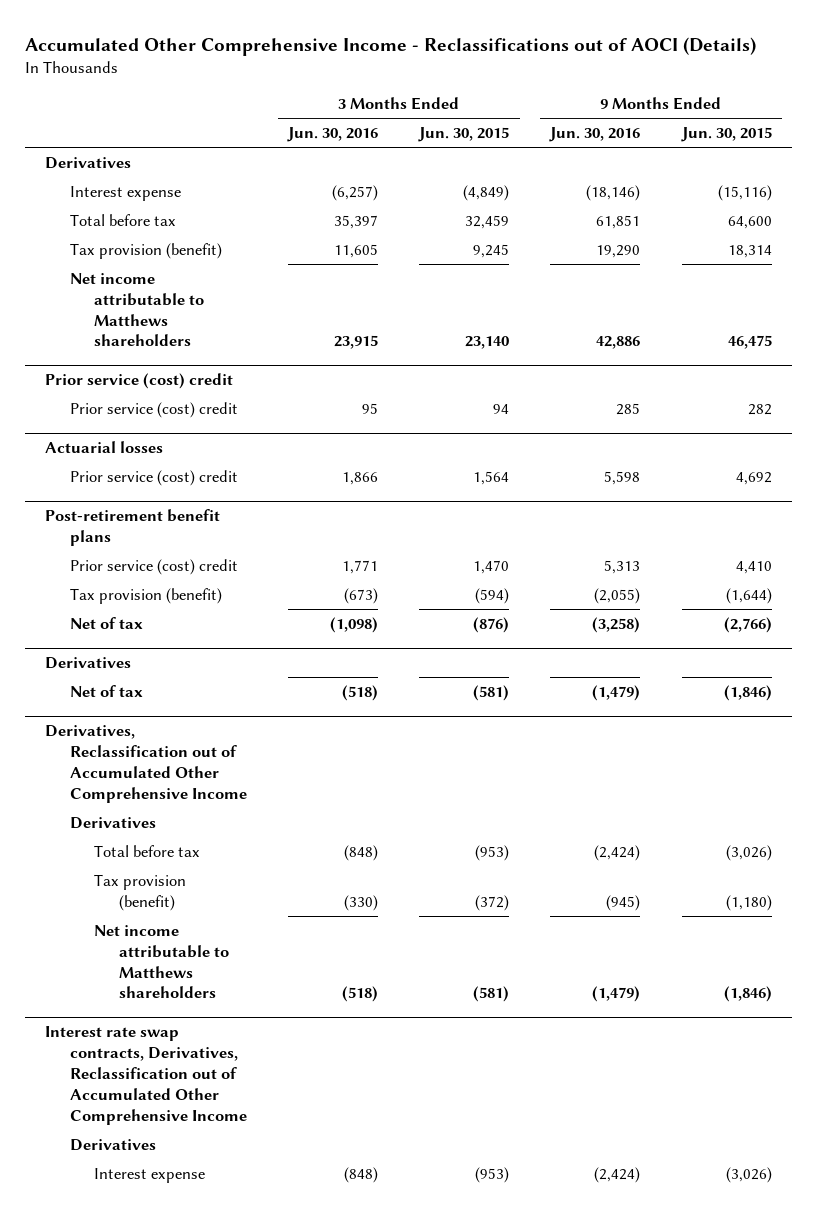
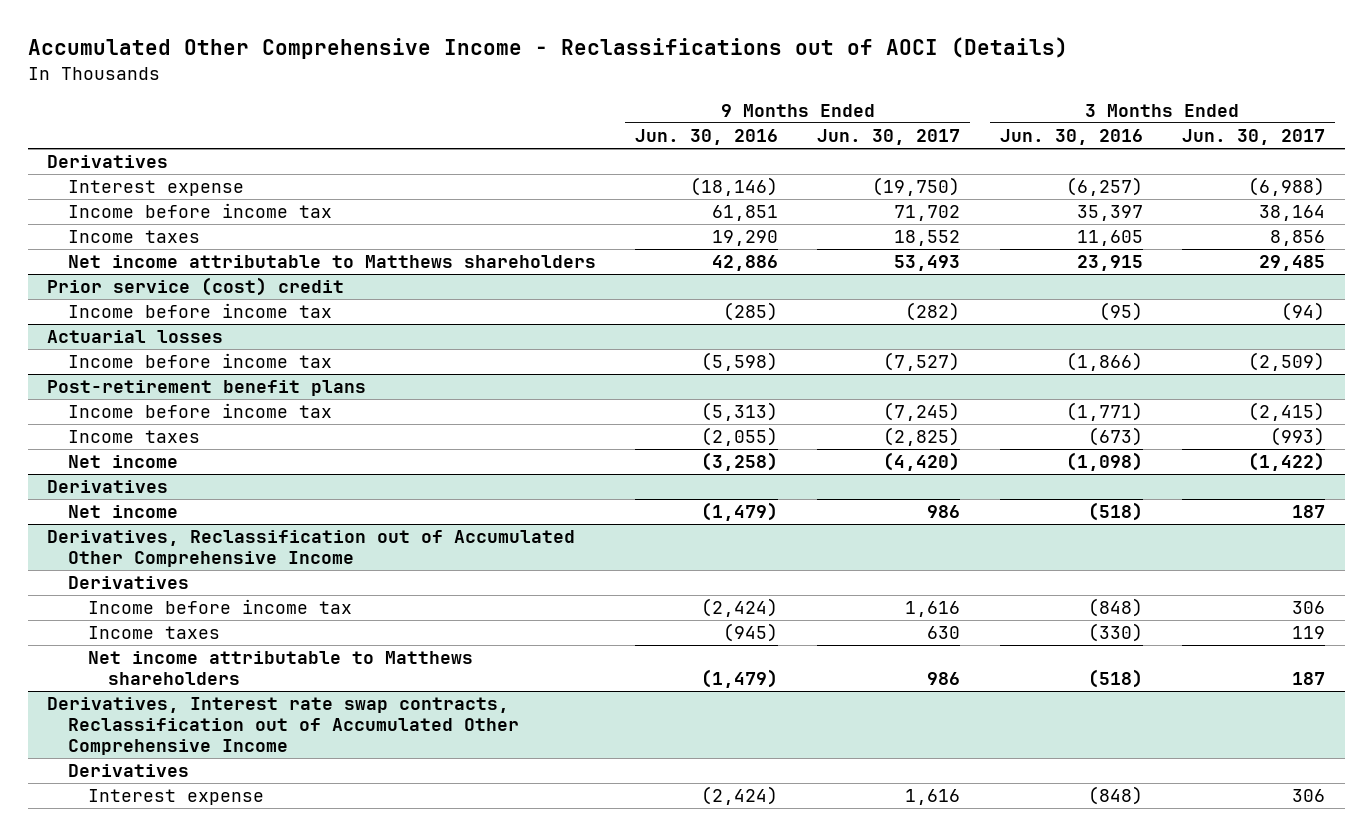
- | 3 Months Ended Jun. 30, 2016 | 3 Months Ended Jun. 30, 2015 | 9 Months Ended Jun. 30, 2016 | 9 Months Ended Jun. 30, 2015
+ | 9 Months Ended Jun. 30, 2016 | 9 Months Ended Jun. 30, 2017 | 3 Months Ended Jun. 30, 2016 | 3 Months Ended Jun. 30, 2017
- Total before tax | 35,397 | 32,459 | 61,851 | 64,600
- Tax provision (benefit) | 11,605 | 9,245 | 19,290 | 18,314
+ Income before income tax | 61,851 | 71,702 | 35,397 | 38,164
+ Income taxes | 19,290 | 18,552 | 11,605 | 8,856
@ Prior service (cost) credit
- Prior service (cost) credit | 95 | 94 | 285 | 282
+ Income before income tax | (285) | (282) | (95) | (94)
@ Actuarial losses
- Prior service (cost) credit | 1,866 | 1,564 | 5,598 | 4,692
+ Income before income tax | (5,598) | (7,527) | (1,866) | (2,509)
@ Post-retirement benefit plans
- Prior service (cost) credit | 1,771 | 1,470 | 5,313 | 4,410
- Tax provision (benefit) | (673) | (594) | (2,055) | (1,644)
- Net of tax | (1,098) | (876) | (3,258) | (2,766)
+ Income before income tax | (5,313) | (7,245) | (1,771) | (2,415)
+ Income taxes | (2,055) | (2,825) | (673) | (993)
+ Net income | (3,258) | (4,420) | (1,098) | (1,422)
@ Derivatives
- Net of tax | (518) | (581) | (1,479) | (1,846)
+ Net income | (1,479) | 986 | (518) | 187
@ Derivatives, Reclassification out of Accumulated Other Comprehensive Income
- Total before tax | (848) | (953) | (2,424) | (3,026)
- Tax provision (benefit) | (330) | (372) | (945) | (1,180)
+ Income before income tax | (2,424) | 1,616 | (848) | 306
+ Income taxes | (945) | 630 | (330) | 119
- Interest rate swap contracts, Derivatives, Reclassification out of Accumulated Other Comprehensive Income
+ Derivatives, Interest rate swap contracts, Reclassification out of Accumulated Other Comprehensive Income

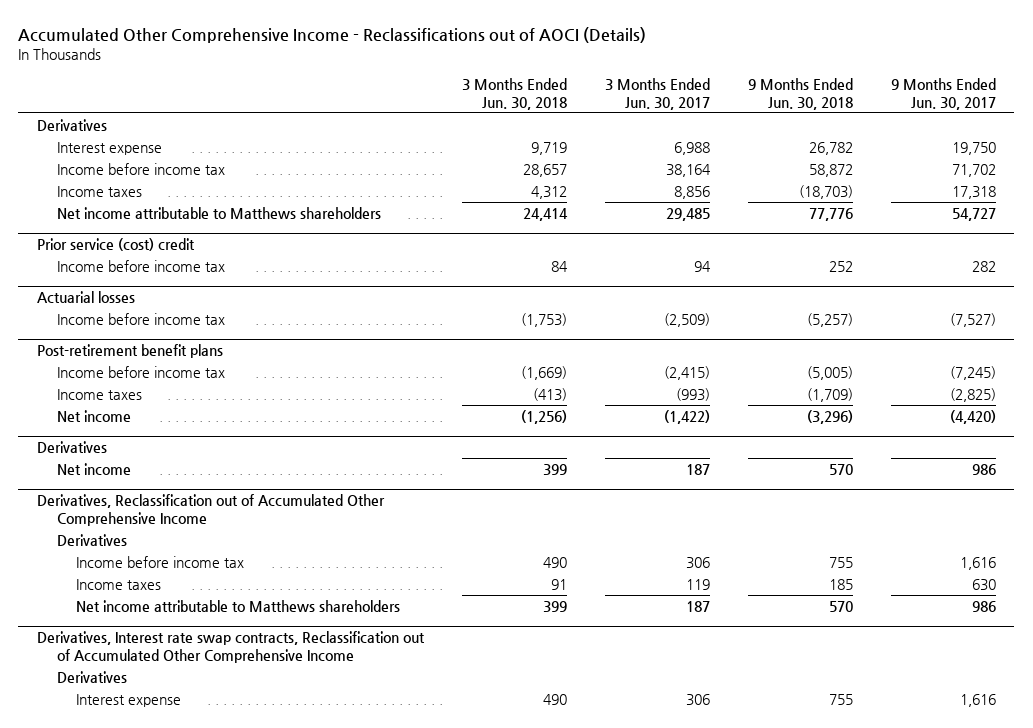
- | 9 Months Ended Jun. 30, 2016 | 9 Months Ended Jun. 30, 2017 | 3 Months Ended Jun. 30, 2016 | 3 Months Ended Jun. 30, 2017
+ | 3 Months Ended Jun. 30, 2018 | 3 Months Ended Jun. 30, 2017 | 9 Months Ended Jun. 30, 2018 | 9 Months Ended Jun. 30, 2017
- Interest expense | (18,146) | (19,750) | (6,257) | (6,988)
+ Interest expense | 9,719 | 6,988 | 26,782 | 19,750
- Income taxes | 19,290 | 18,552 | 11,605 | 8,856
- Net income attributable to Matthews shareholders | 42,886 | 53,493 | 23,915 | 29,485
+ Income taxes | 4,312 | 8,856 | (18,703) | 17,318
+ Net income attributable to Matthews shareholders | 24,414 | 29,485 | 77,776 | 54,727
@ Prior service (cost) credit
- Income before income tax | (285) | (282) | (95) | (94)
+ Income before income tax | 84 | 94 | 252 | 282

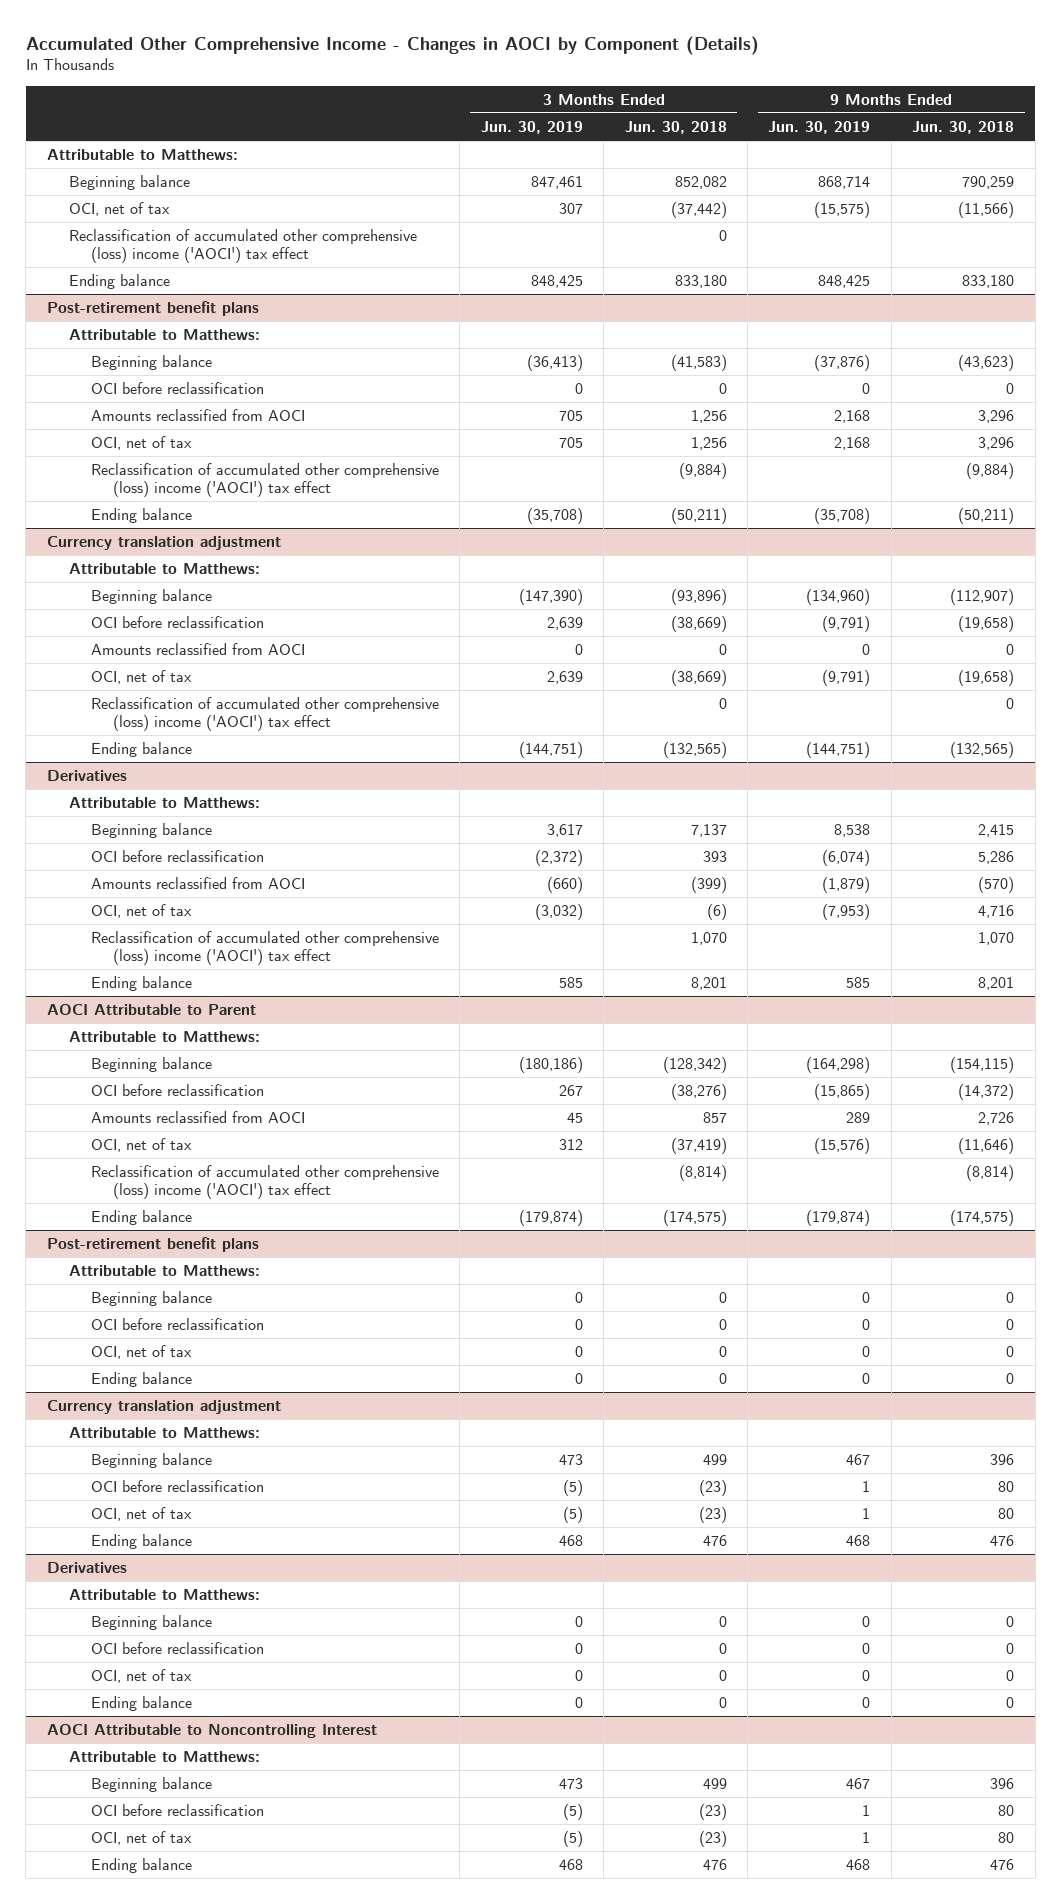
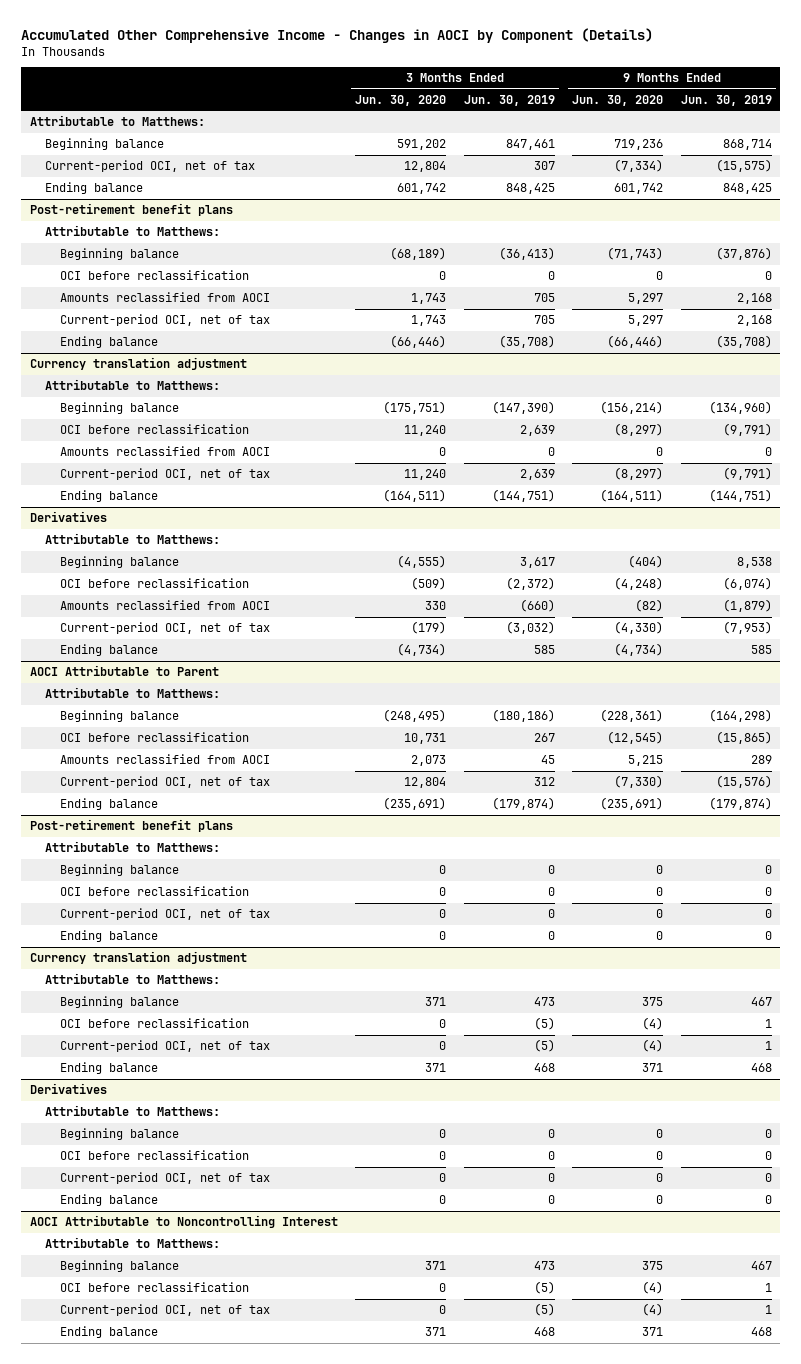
- | 3 Months Ended Jun. 30, 2019 | 3 Months Ended Jun. 30, 2018 | 9 Months Ended Jun. 30, 2019 | 9 Months Ended Jun. 30, 2018
+ | 3 Months Ended Jun. 30, 2020 | 3 Months Ended Jun. 30, 2019 | 9 Months Ended Jun. 30, 2020 | 9 Months Ended Jun. 30, 2019
- OCI, net of tax | 307 | (37,442) | (15,575) | (11,566)
- Reclassification of accumulated other comprehensive (loss) income ('AOCI') tax effect | | 0 | |
+ Current-period OCI, net of tax | 12,804 | 307 | (7,334) | (15,575)
@ Post-retirement benefit plans
- OCI, net of tax | 705 | 1,256 | 2,168 | 3,296
- Reclassification of accumulated other comprehensive (loss) income ('AOCI') tax effect | | (9,884) | | (9,884)
+ Current-period OCI, net of tax | 1,743 | 705 | 5,297 | 2,168
@ Currency translation adjustment
- OCI, net of tax | 2,639 | (38,669) | (9,791) | (19,658)
- Reclassification of accumulated other comprehensive (loss) income ('AOCI') tax effect | | 0 | | 0
+ Current-period OCI, net of tax | 11,240 | 2,639 | (8,297) | (9,791)
@ Derivatives
- OCI, net of tax | (3,032) | (6) | (7,953) | 4,716
- Reclassification of accumulated other comprehensive (loss) income ('AOCI') tax effect | | 1,070 | | 1,070
+ Current-period OCI, net of tax | (179) | (3,032) | (4,330) | (7,953)
@ AOCI Attributable to Parent
- OCI, net of tax | 312 | (37,419) | (15,576) | (11,646)
- Reclassification of accumulated other comprehensive (loss) income ('AOCI') tax effect | | (8,814) | | (8,814)
+ Current-period OCI, net of tax | 12,804 | 312 | (7,330) | (15,576)
@ Post-retirement benefit plans
- OCI, net of tax | 0 | 0 | 0 | 0
+ Current-period OCI, net of tax | 0 | 0 | 0 | 0
@ Currency translation adjustment
- OCI, net of tax | (5) | (23) | 1 | 80
+ Current-period OCI, net of tax | 0 | (5) | (4) | 1
@ Derivatives
- OCI, net of tax | 0 | 0 | 0 | 0
+ Current-period OCI, net of tax | 0 | 0 | 0 | 0
@ AOCI Attributable to Noncontrolling Interest
- OCI, net of tax | (5) | (23) | 1 | 80
+ Current-period OCI, net of tax | 0 | (5) | (4) | 1

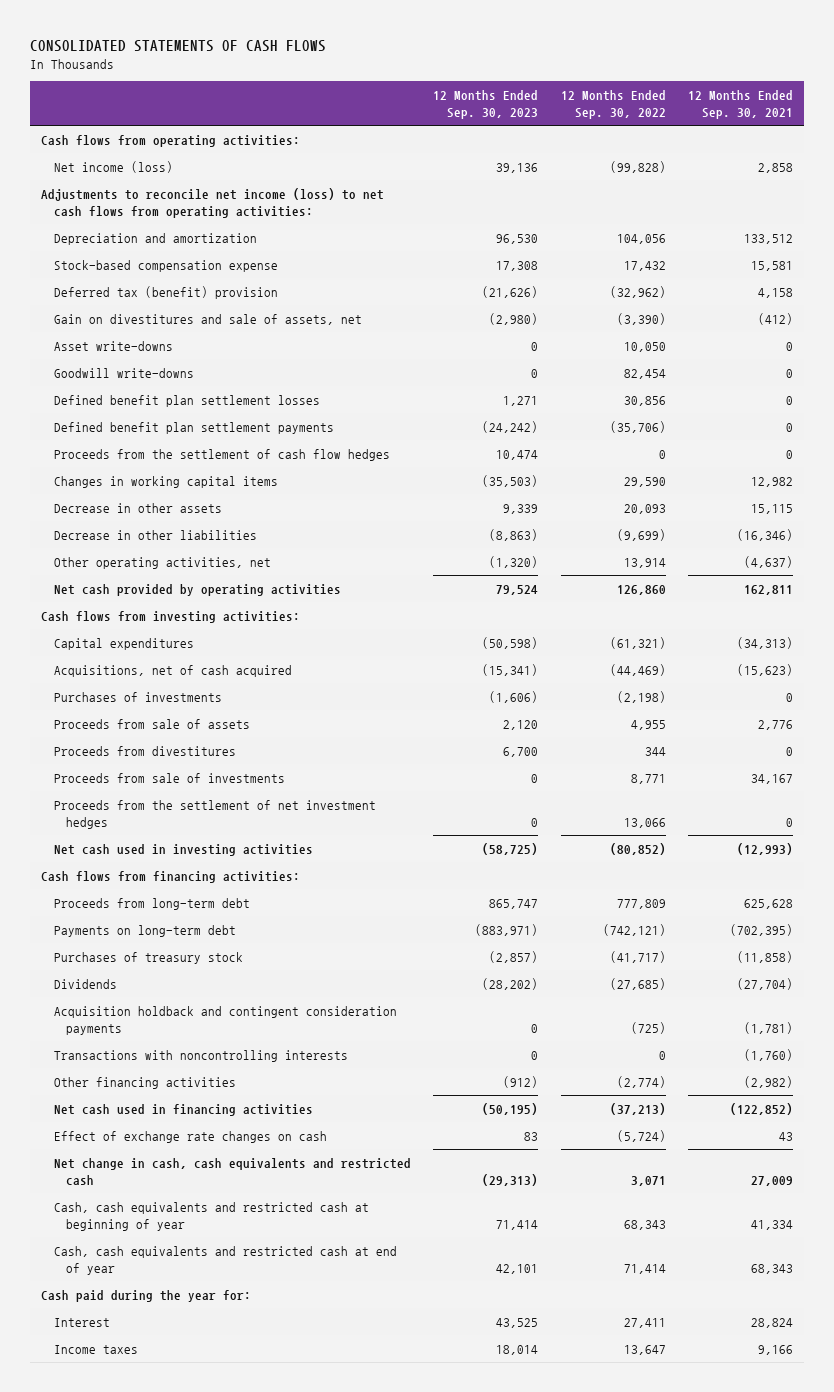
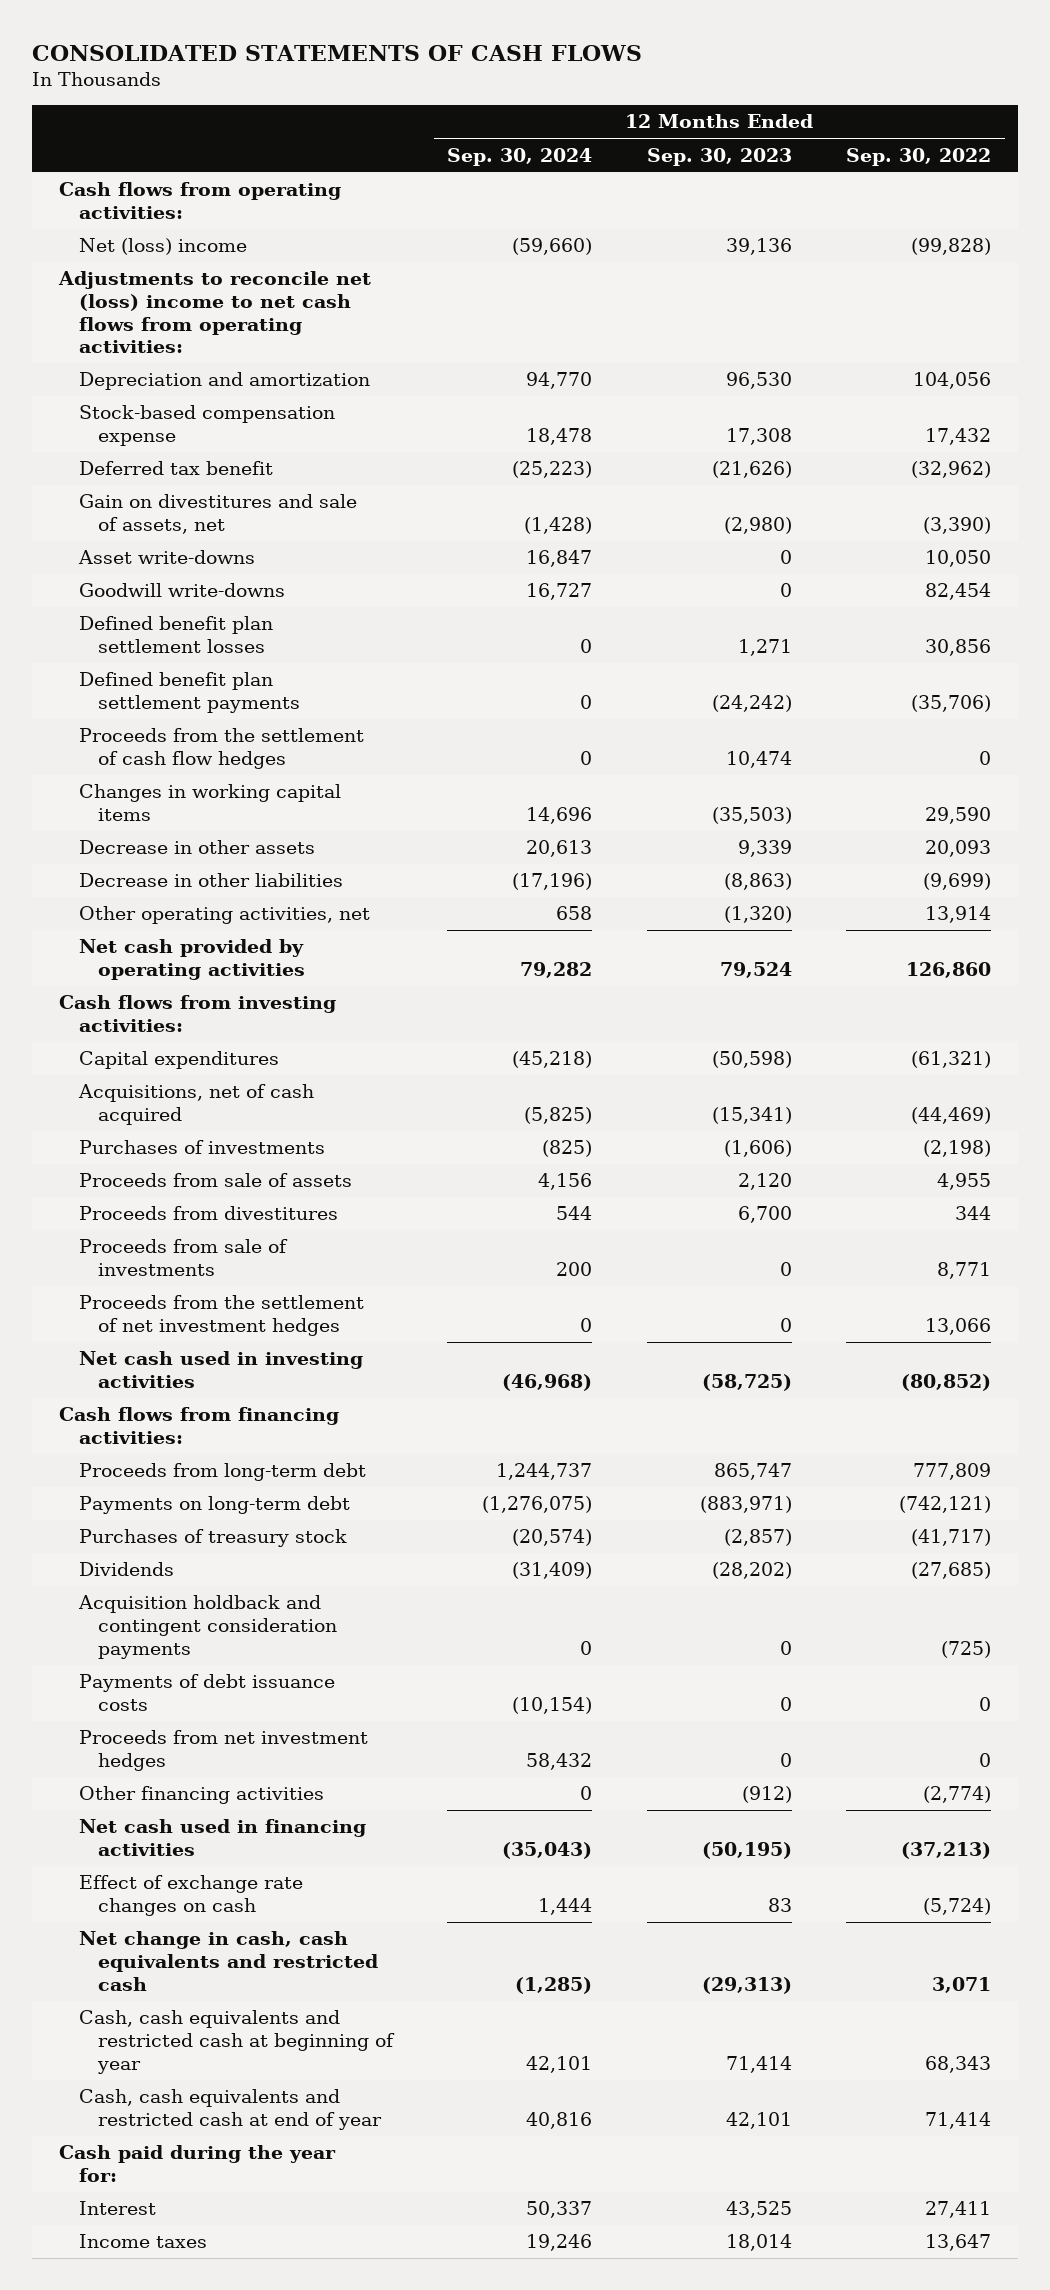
- | 12 Months Ended Sep. 30, 2023 | 12 Months Ended Sep. 30, 2022 | 12 Months Ended Sep. 30, 2021
+ | 12 Months Ended Sep. 30, 2024 | 12 Months Ended Sep. 30, 2023 | 12 Months Ended Sep. 30, 2022
- Net income (loss) | 39,136 | (99,828) | 2,858
- Adjustments to reconcile net income (loss) to net cash flows from operating activities:
+ Net (loss) income | (59,660) | 39,136 | (99,828)
+ Adjustments to reconcile net (loss) income to net cash flows from operating activities:
- Deferred tax (benefit) provision | (21,626) | (32,962) | 4,158
+ Deferred tax benefit | (25,223) | (21,626) | (32,962)
- Transactions with noncontrolling interests | 0 | 0 | (1,760)
+ Payments of debt issuance costs | (10,154) | 0 | 0
+ Proceeds from net investment hedges | 58,432 | 0 | 0

